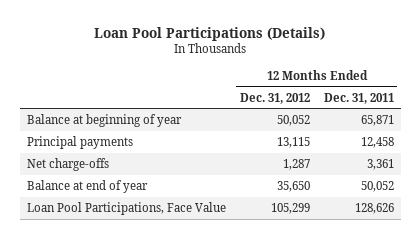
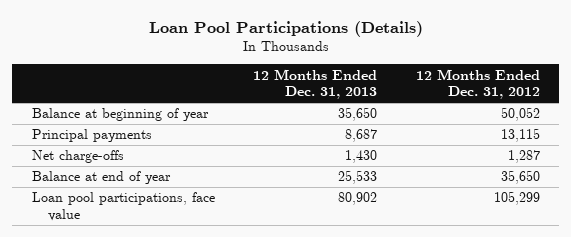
- | 12 Months Ended Dec. 31, 2012 | 12 Months Ended Dec. 31, 2011
+ | 12 Months Ended Dec. 31, 2013 | 12 Months Ended Dec. 31, 2012
- Loan Pool Participations, Face Value | 105,299 | 128,626
+ Loan pool participations, face value | 80,902 | 105,299

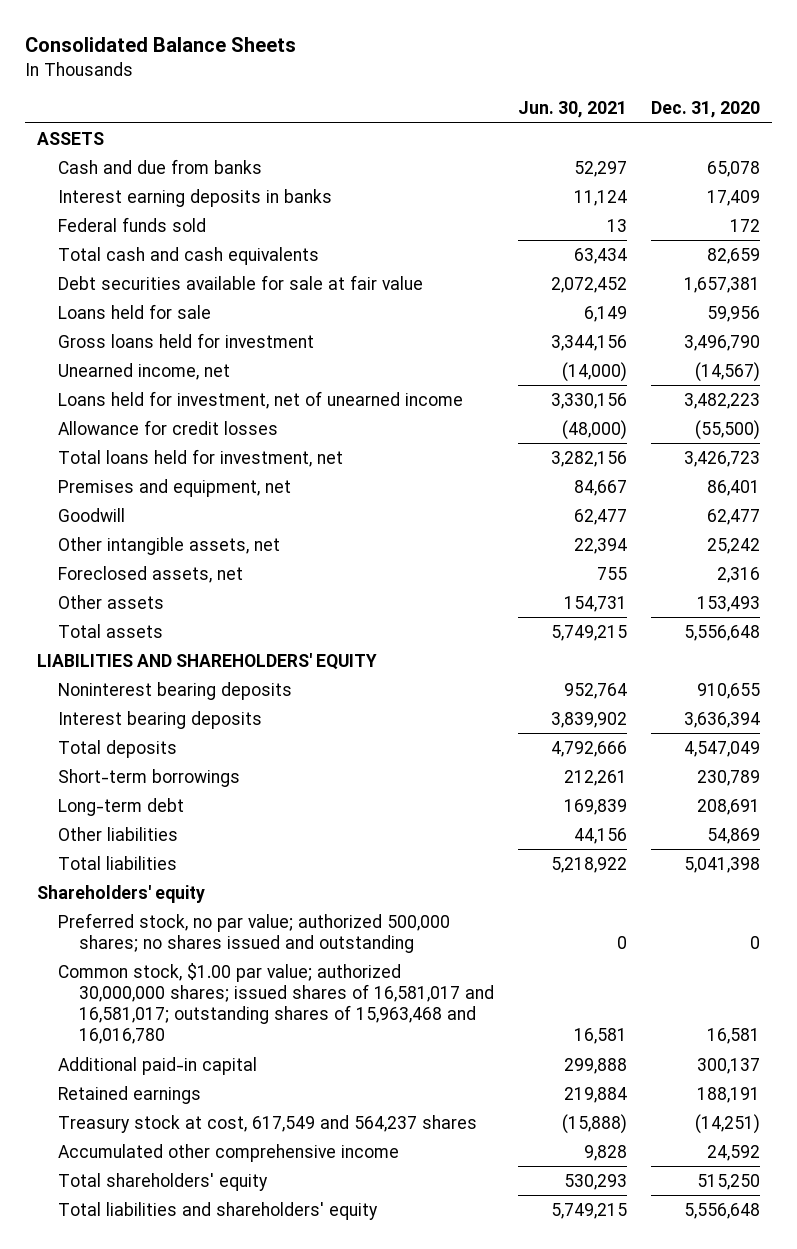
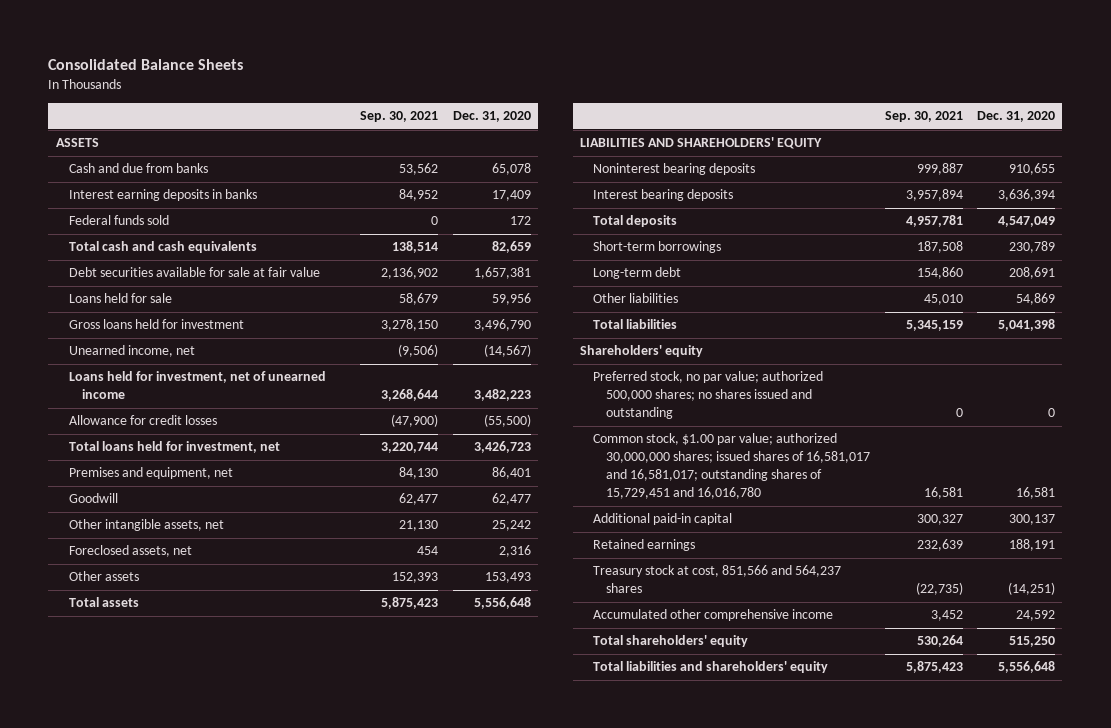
- | Jun. 30, 2021 | Dec. 31, 2020
+ | Sep. 30, 2021 | Dec. 31, 2020
- Common stock, $1.00 par value; authorized 30,000,000 shares; issued shares of 16,581,017 and 16,581,017; outstanding shares of 15,963,468 and 16,016,780 | 16,581 | 16,581
+ Common stock, $1.00 par value; authorized 30,000,000 shares; issued shares of 16,581,017 and 16,581,017; outstanding shares of 15,729,451 and 16,016,780 | 16,581 | 16,581
- Treasury stock at cost, 617,549 and 564,237 shares | (15,888) | (14,251)
+ Treasury stock at cost, 851,566 and 564,237 shares | (22,735) | (14,251)

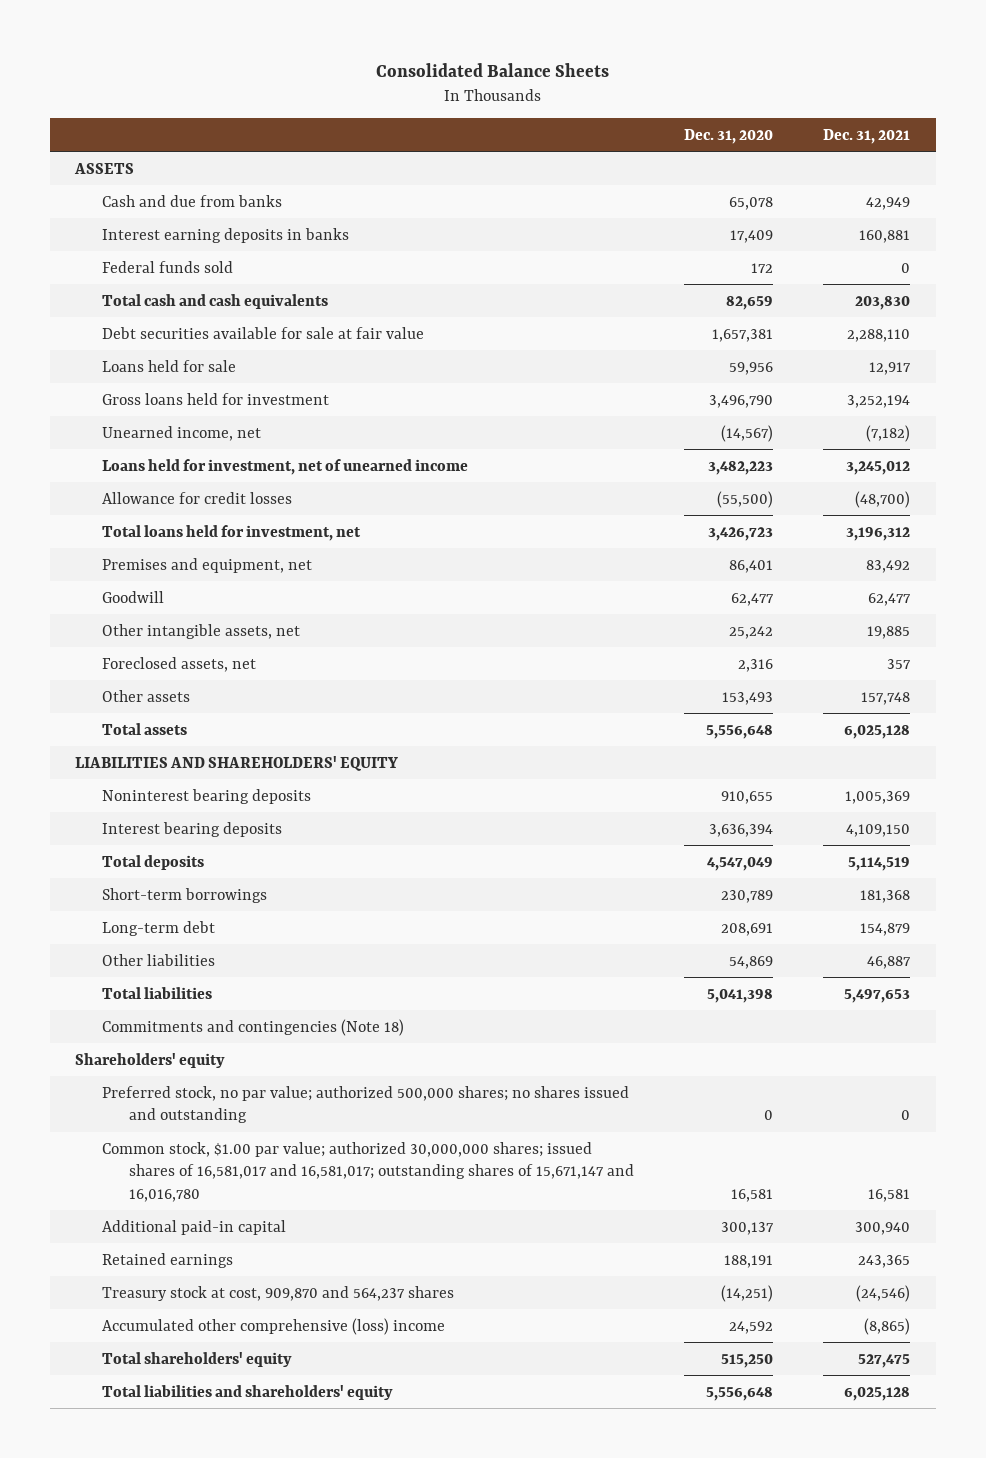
- | Sep. 30, 2021 | Dec. 31, 2020
+ | Dec. 31, 2020 | Dec. 31, 2021
+ Commitments and contingencies (Note 18)
- Common stock, $1.00 par value; authorized 30,000,000 shares; issued shares of 16,581,017 and 16,581,017; outstanding shares of 15,729,451 and 16,016,780 | 16,581 | 16,581
+ Common stock, $1.00 par value; authorized 30,000,000 shares; issued shares of 16,581,017 and 16,581,017; outstanding shares of 15,671,147 and 16,016,780 | 16,581 | 16,581
- Treasury stock at cost, 851,566 and 564,237 shares | (22,735) | (14,251)
- Accumulated other comprehensive income | 3,452 | 24,592
+ Treasury stock at cost, 909,870 and 564,237 shares | (14,251) | (24,546)
+ Accumulated other comprehensive (loss) income | 24,592 | (8,865)

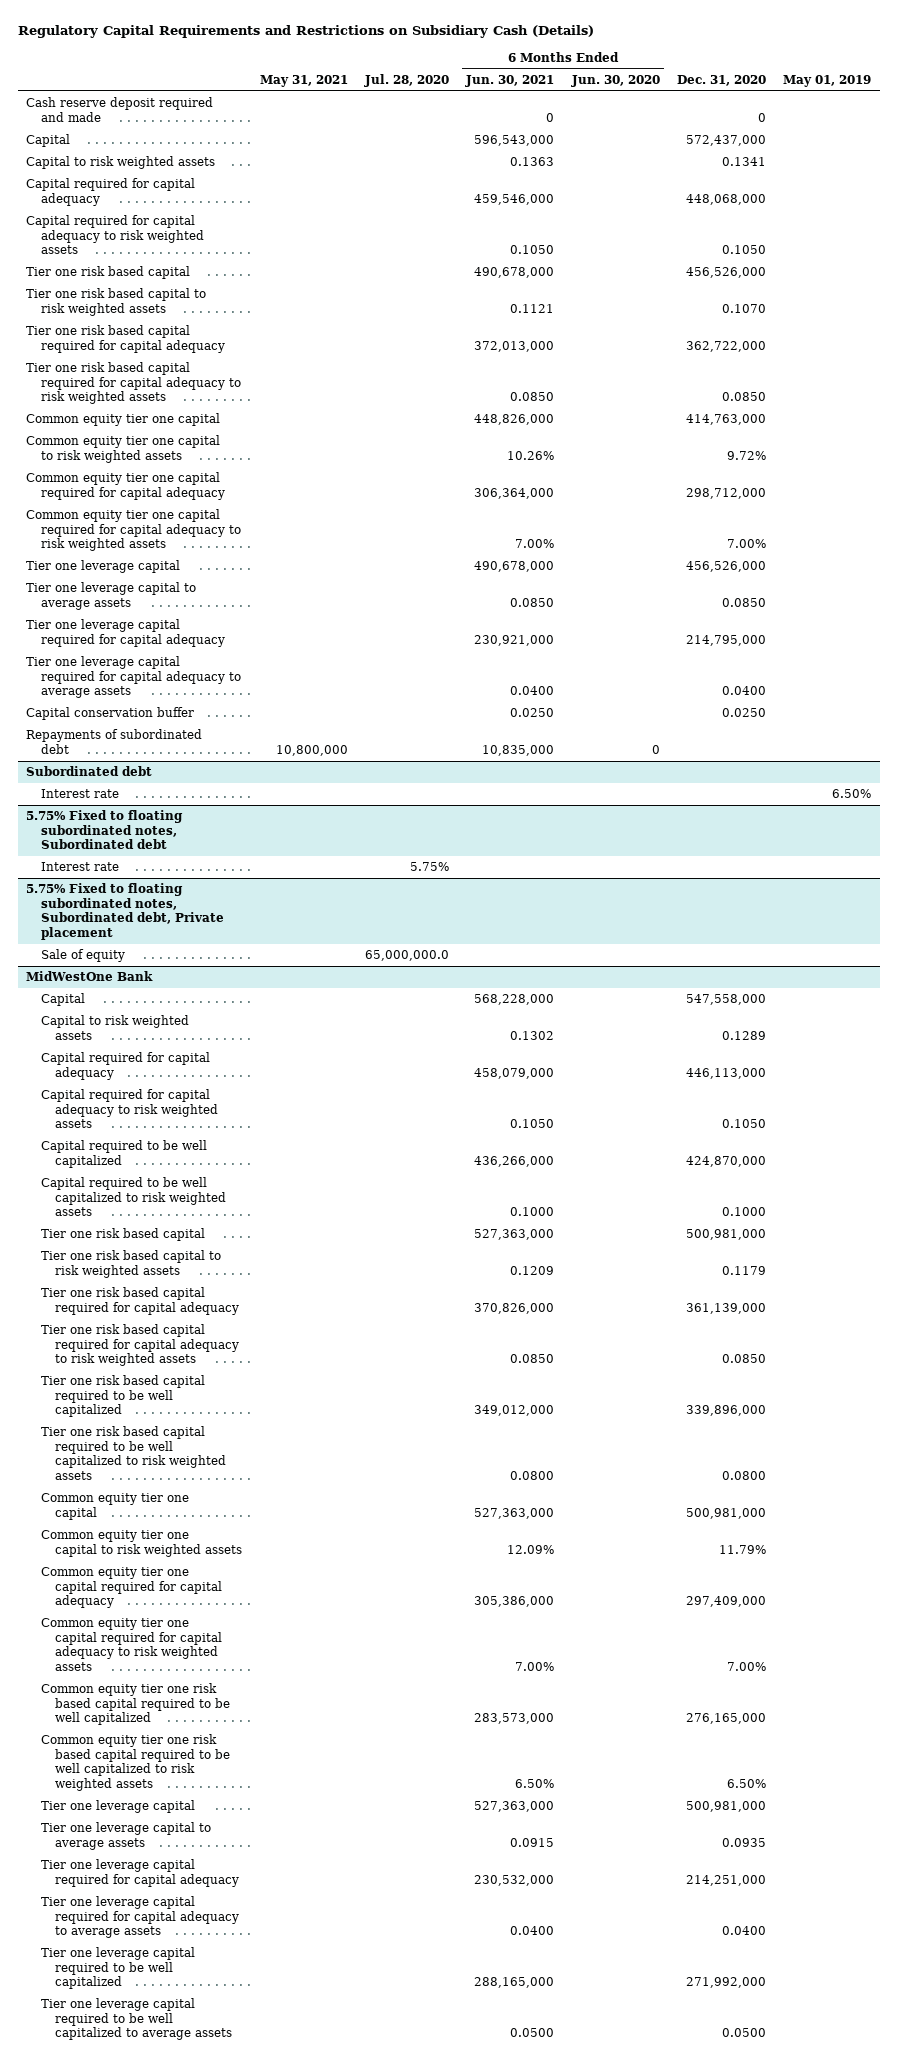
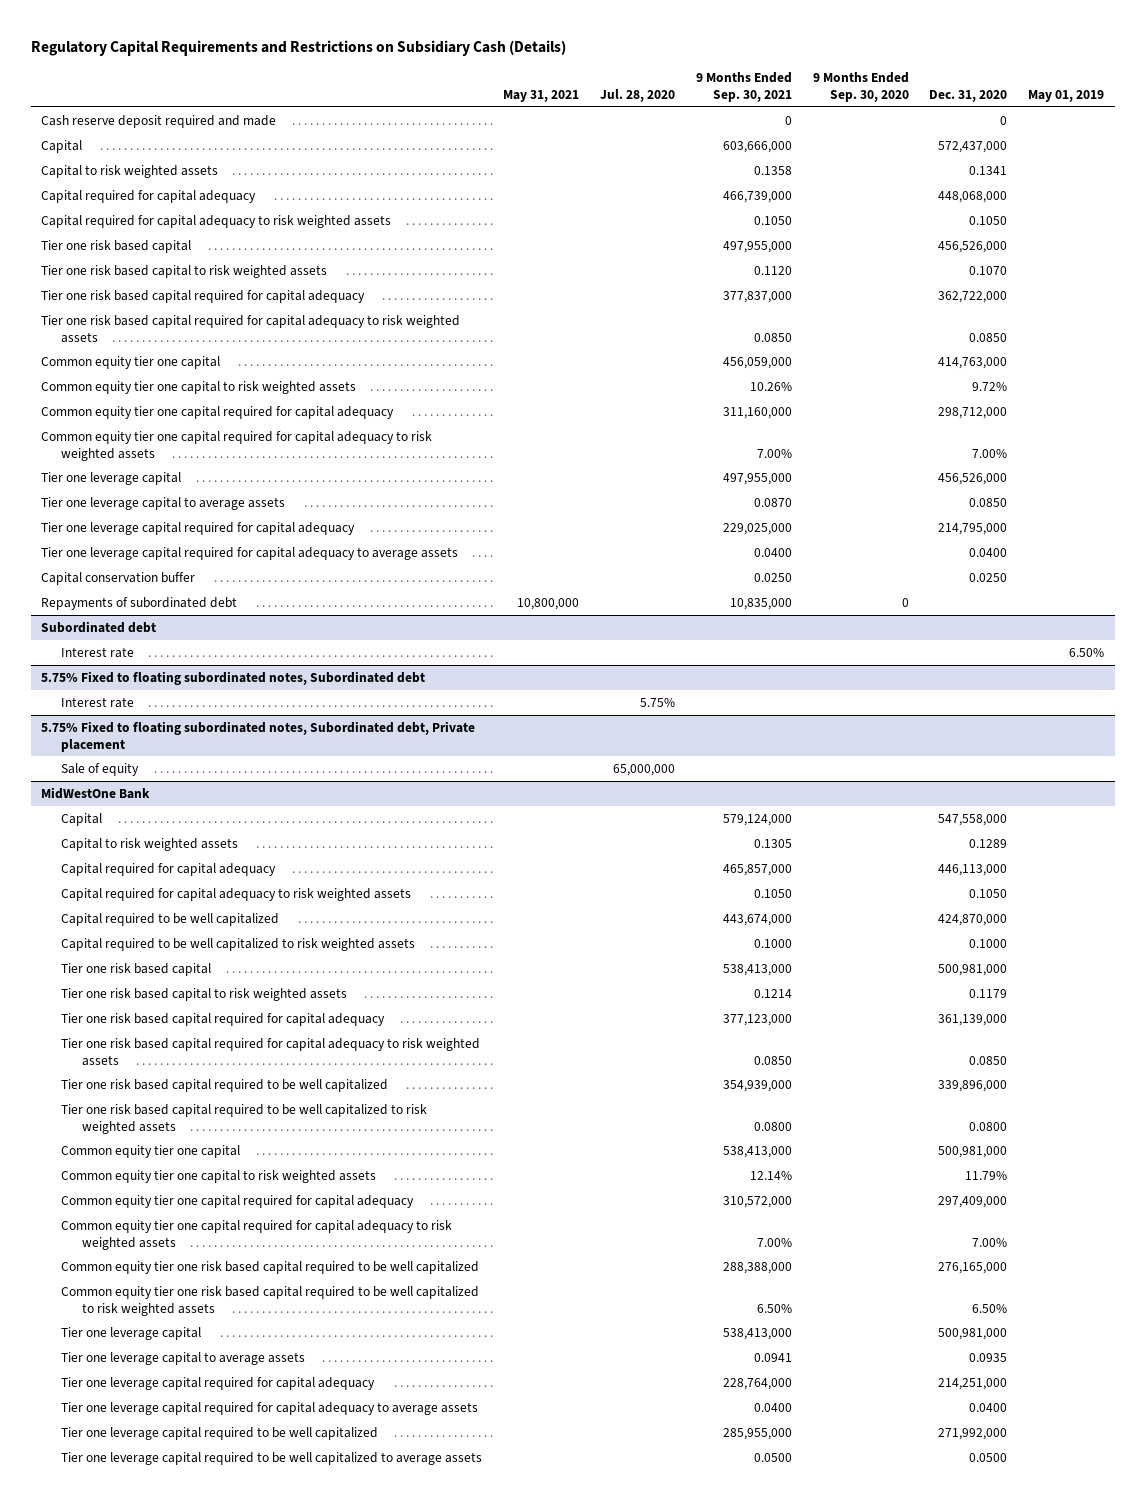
- | May 31, 2021 | Jul. 28, 2020 | 6 Months Ended Jun. 30, 2021 | 6 Months Ended Jun. 30, 2020 | Dec. 31, 2020 | May 01, 2019
+ | May 31, 2021 | Jul. 28, 2020 | 9 Months Ended Sep. 30, 2021 | 9 Months Ended Sep. 30, 2020 | Dec. 31, 2020 | May 01, 2019
@ 5.75% Fixed to floating subordinated notes, Subordinated debt, Private placement
- Sale of equity | | 65,000,000.0 | | | |
+ Sale of equity | | 65,000,000 | | | |

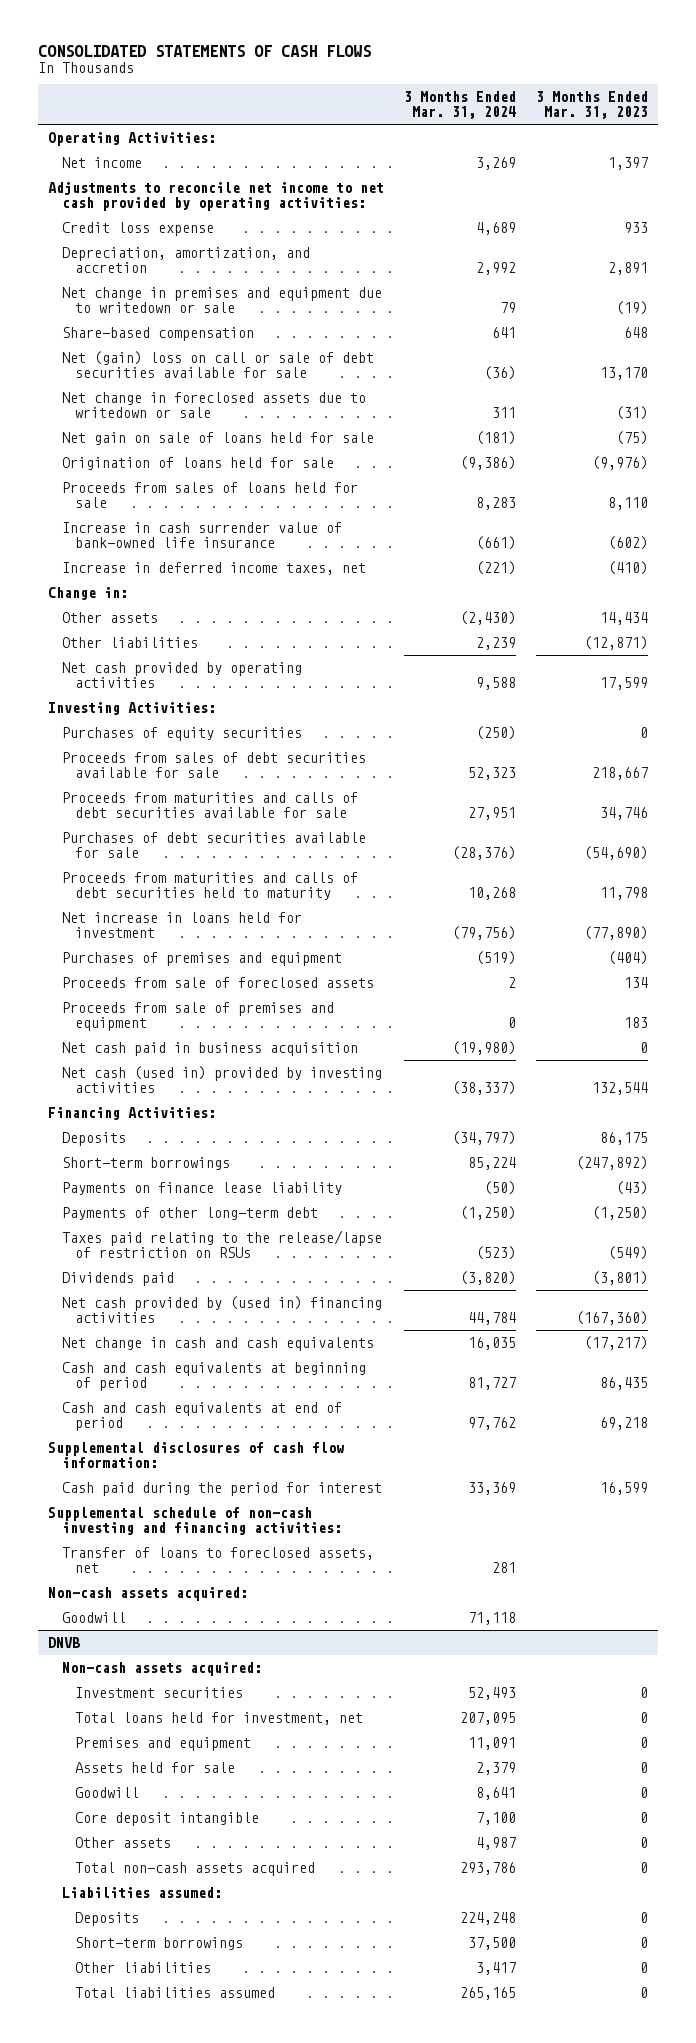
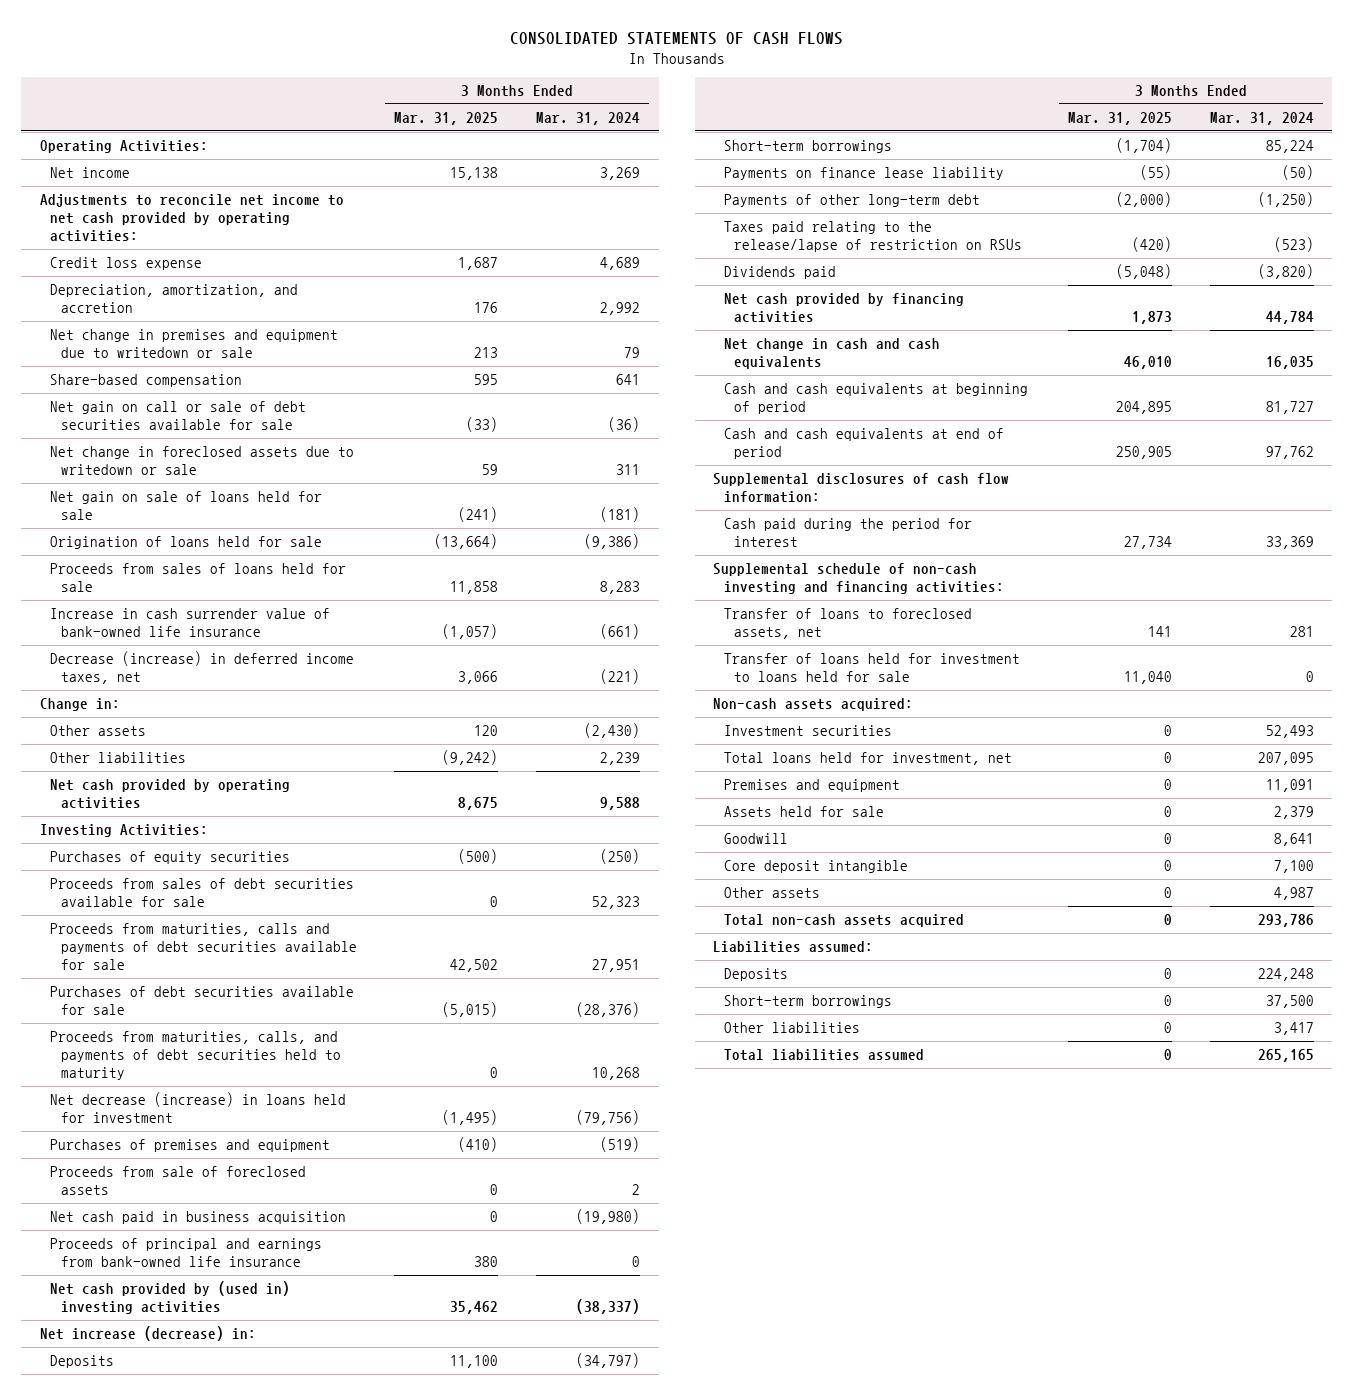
- | 3 Months Ended Mar. 31, 2024 | 3 Months Ended Mar. 31, 2023
+ | 3 Months Ended Mar. 31, 2025 | 3 Months Ended Mar. 31, 2024
- Net (gain) loss on call or sale of debt securities available for sale | (36) | 13,170
+ Net gain on call or sale of debt securities available for sale | (33) | (36)
- Increase in deferred income taxes, net | (221) | (410)
+ Decrease (increase) in deferred income taxes, net | 3,066 | (221)
- Proceeds from maturities and calls of debt securities available for sale | 27,951 | 34,746
+ Proceeds from maturities, calls and payments of debt securities available for sale | 42,502 | 27,951
- Proceeds from maturities and calls of debt securities held to maturity | 10,268 | 11,798
- Net increase in loans held for investment | (79,756) | (77,890)
+ Proceeds from maturities, calls, and payments of debt securities held to maturity | 0 | 10,268
+ Net decrease (increase) in loans held for investment | (1,495) | (79,756)
- Proceeds from sale of premises and equipment | 0 | 183
- Net cash (used in) provided by investing activities | (38,337) | 132,544
- Financing Activities:
+ Proceeds of principal and earnings from bank-owned life insurance | 380 | 0
+ Net cash provided by (used in) investing activities | 35,462 | (38,337)
+ Net increase (decrease) in:
- Net cash provided by (used in) financing activities | 44,784 | (167,360)
+ Net cash provided by financing activities | 1,873 | 44,784
- Non-cash assets acquired:
- Goodwill | 71,118 |
- DNVB
+ Transfer of loans held for investment to loans held for sale | 11,040 | 0

